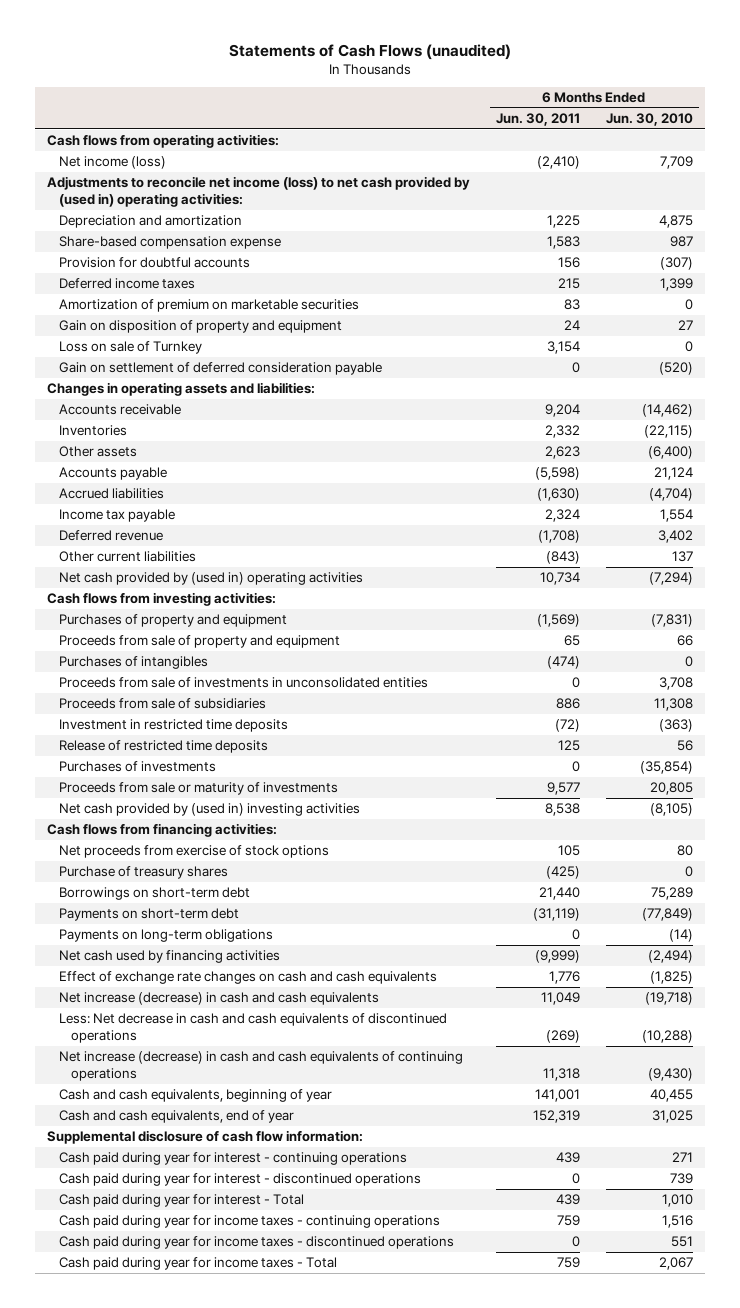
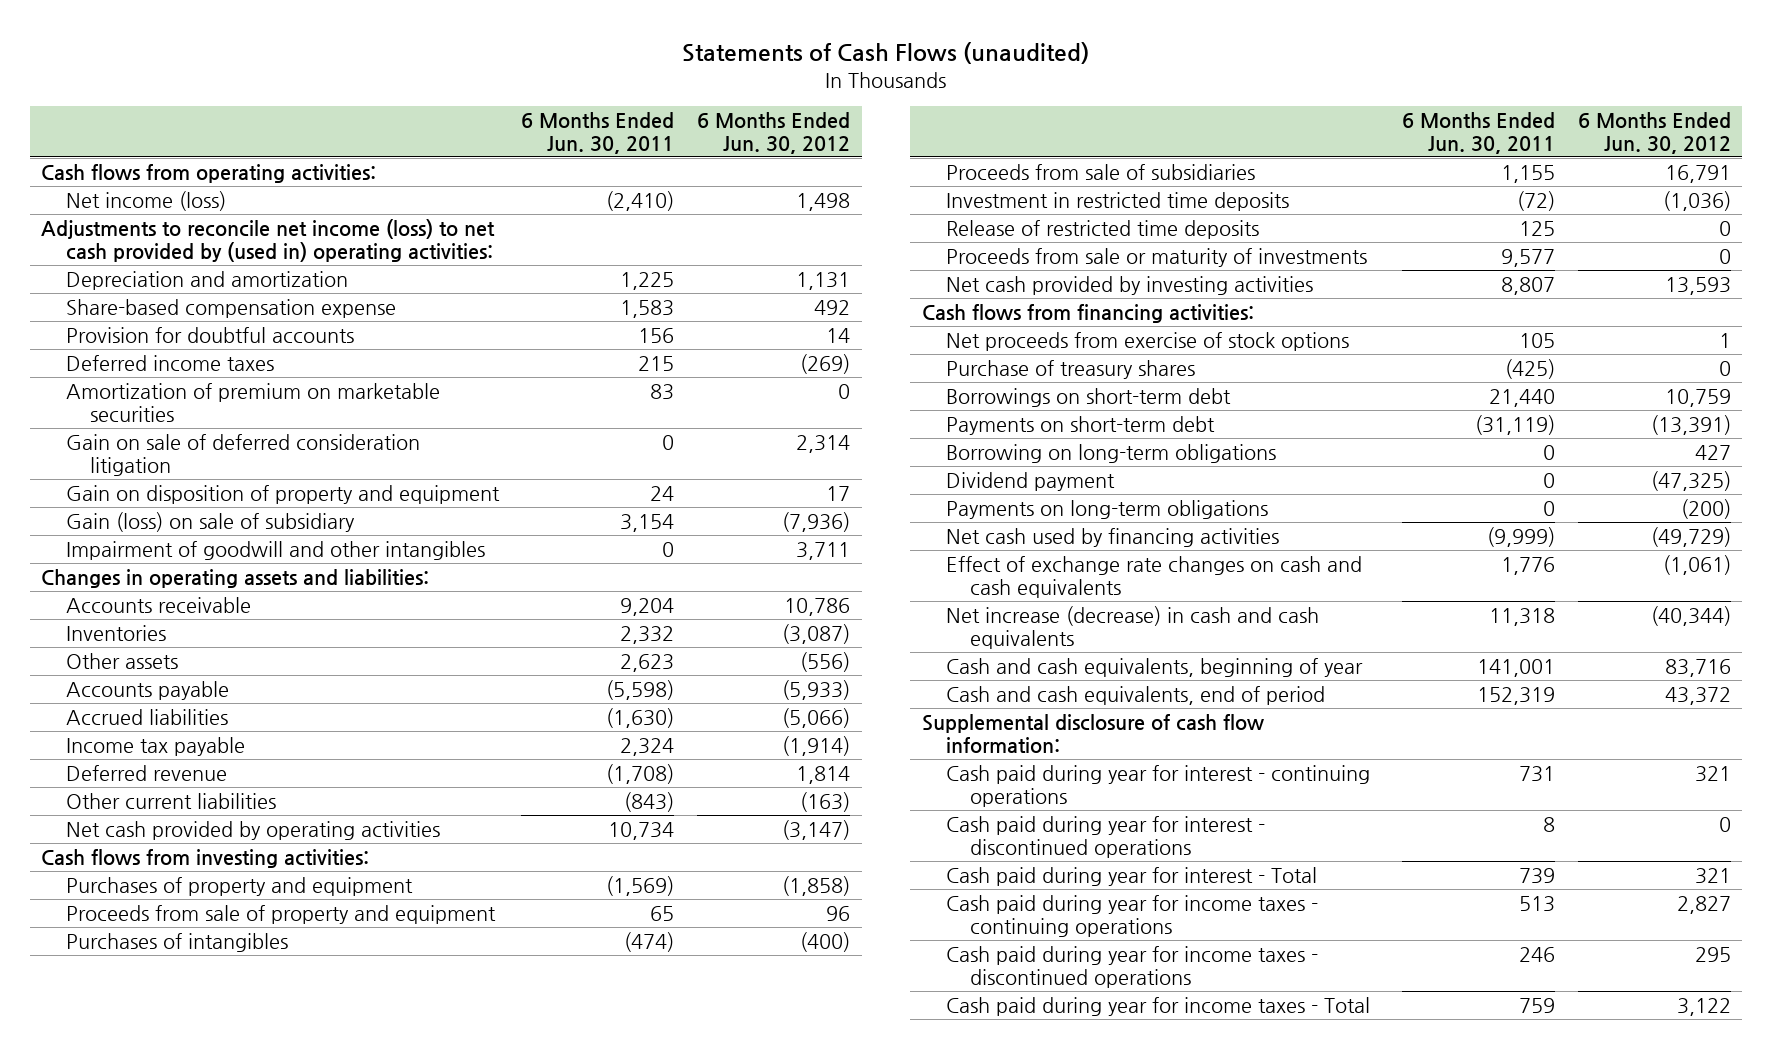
- | 6 Months Ended Jun. 30, 2011 | 6 Months Ended Jun. 30, 2010
+ | 6 Months Ended Jun. 30, 2011 | 6 Months Ended Jun. 30, 2012
+ Gain on sale of deferred consideration litigation | 0 | 2,314
- Loss on sale of Turnkey | 3,154 | 0
- Gain on settlement of deferred consideration payable | 0 | (520)
+ Gain (loss) on sale of subsidiary | 3,154 | (7,936)
+ Impairment of goodwill and other intangibles | 0 | 3,711
- Net cash provided by (used in) operating activities | 10,734 | (7,294)
+ Net cash provided by operating activities | 10,734 | (3,147)
- Proceeds from sale of investments in unconsolidated entities | 0 | 3,708
- Proceeds from sale of subsidiaries | 886 | 11,308
+ Proceeds from sale of subsidiaries | 1,155 | 16,791
- Purchases of investments | 0 | (35,854)
- Net cash provided by (used in) investing activities | 8,538 | (8,105)
+ Net cash provided by investing activities | 8,807 | 13,593
+ Borrowing on long-term obligations | 0 | 427
+ Dividend payment | 0 | (47,325)
- Net increase (decrease) in cash and cash equivalents | 11,049 | (19,718)
- Less: Net decrease in cash and cash equivalents of discontinued operations | (269) | (10,288)
- Net increase (decrease) in cash and cash equivalents of continuing operations | 11,318 | (9,430)
+ Net increase (decrease) in cash and cash equivalents | 11,318 | (40,344)
- Cash and cash equivalents, end of year | 152,319 | 31,025
+ Cash and cash equivalents, end of period | 152,319 | 43,372
- Cash paid during year for interest - continuing operations | 439 | 271
- Cash paid during year for interest - discontinued operations | 0 | 739
- Cash paid during year for interest - Total | 439 | 1,010
- Cash paid during year for income taxes - continuing operations | 759 | 1,516
- Cash paid during year for income taxes - discontinued operations | 0 | 551
+ Cash paid during year for interest - continuing operations | 731 | 321
+ Cash paid during year for interest - discontinued operations | 8 | 0
+ Cash paid during year for interest - Total | 739 | 321
+ Cash paid during year for income taxes - continuing operations | 513 | 2,827
+ Cash paid during year for income taxes - discontinued operations | 246 | 295

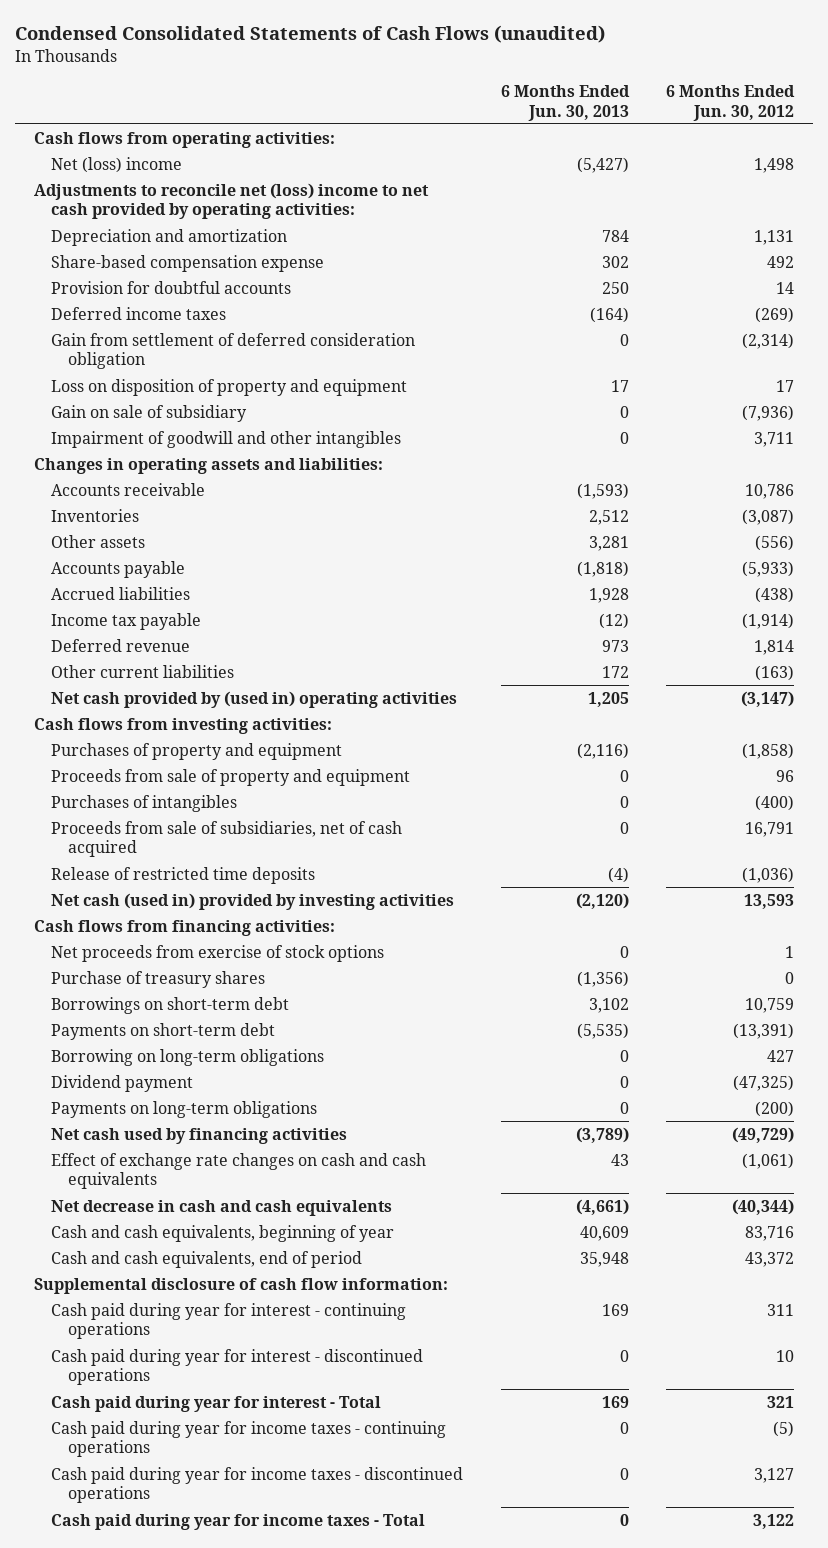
- Statements of Cash Flows (unaudited)
+ Condensed Consolidated Statements of Cash Flows (unaudited)
- | 6 Months Ended Jun. 30, 2011 | 6 Months Ended Jun. 30, 2012
+ | 6 Months Ended Jun. 30, 2013 | 6 Months Ended Jun. 30, 2012
- Net income (loss) | (2,410) | 1,498
- Adjustments to reconcile net income (loss) to net cash provided by (used in) operating activities:
+ Net (loss) income | (5,427) | 1,498
+ Adjustments to reconcile net (loss) income to net cash provided by operating activities:
- Amortization of premium on marketable securities | 83 | 0
- Gain on sale of deferred consideration litigation | 0 | 2,314
- Gain on disposition of property and equipment | 24 | 17
- Gain (loss) on sale of subsidiary | 3,154 | (7,936)
+ Gain from settlement of deferred consideration obligation | 0 | (2,314)
+ Loss on disposition of property and equipment | 17 | 17
+ Gain on sale of subsidiary | 0 | (7,936)
- Accrued liabilities | (1,630) | (5,066)
+ Accrued liabilities | 1,928 | (438)
- Net cash provided by operating activities | 10,734 | (3,147)
+ Net cash provided by (used in) operating activities | 1,205 | (3,147)
- Proceeds from sale of subsidiaries | 1,155 | 16,791
- Investment in restricted time deposits | (72) | (1,036)
- Release of restricted time deposits | 125 | 0
- Proceeds from sale or maturity of investments | 9,577 | 0
- Net cash provided by investing activities | 8,807 | 13,593
+ Proceeds from sale of subsidiaries, net of cash acquired | 0 | 16,791
+ Release of restricted time deposits | (4) | (1,036)
+ Net cash (used in) provided by investing activities | (2,120) | 13,593
- Net increase (decrease) in cash and cash equivalents | 11,318 | (40,344)
+ Net decrease in cash and cash equivalents | (4,661) | (40,344)
- Cash paid during year for interest - continuing operations | 731 | 321
- Cash paid during year for interest - discontinued operations | 8 | 0
+ Cash paid during year for interest - continuing operations | 169 | 311
+ Cash paid during year for interest - discontinued operations | 0 | 10
- Cash paid during year for income taxes - continuing operations | 513 | 2,827
- Cash paid during year for income taxes - discontinued operations | 246 | 295
+ Cash paid during year for income taxes - continuing operations | 0 | (5)
+ Cash paid during year for income taxes - discontinued operations | 0 | 3,127

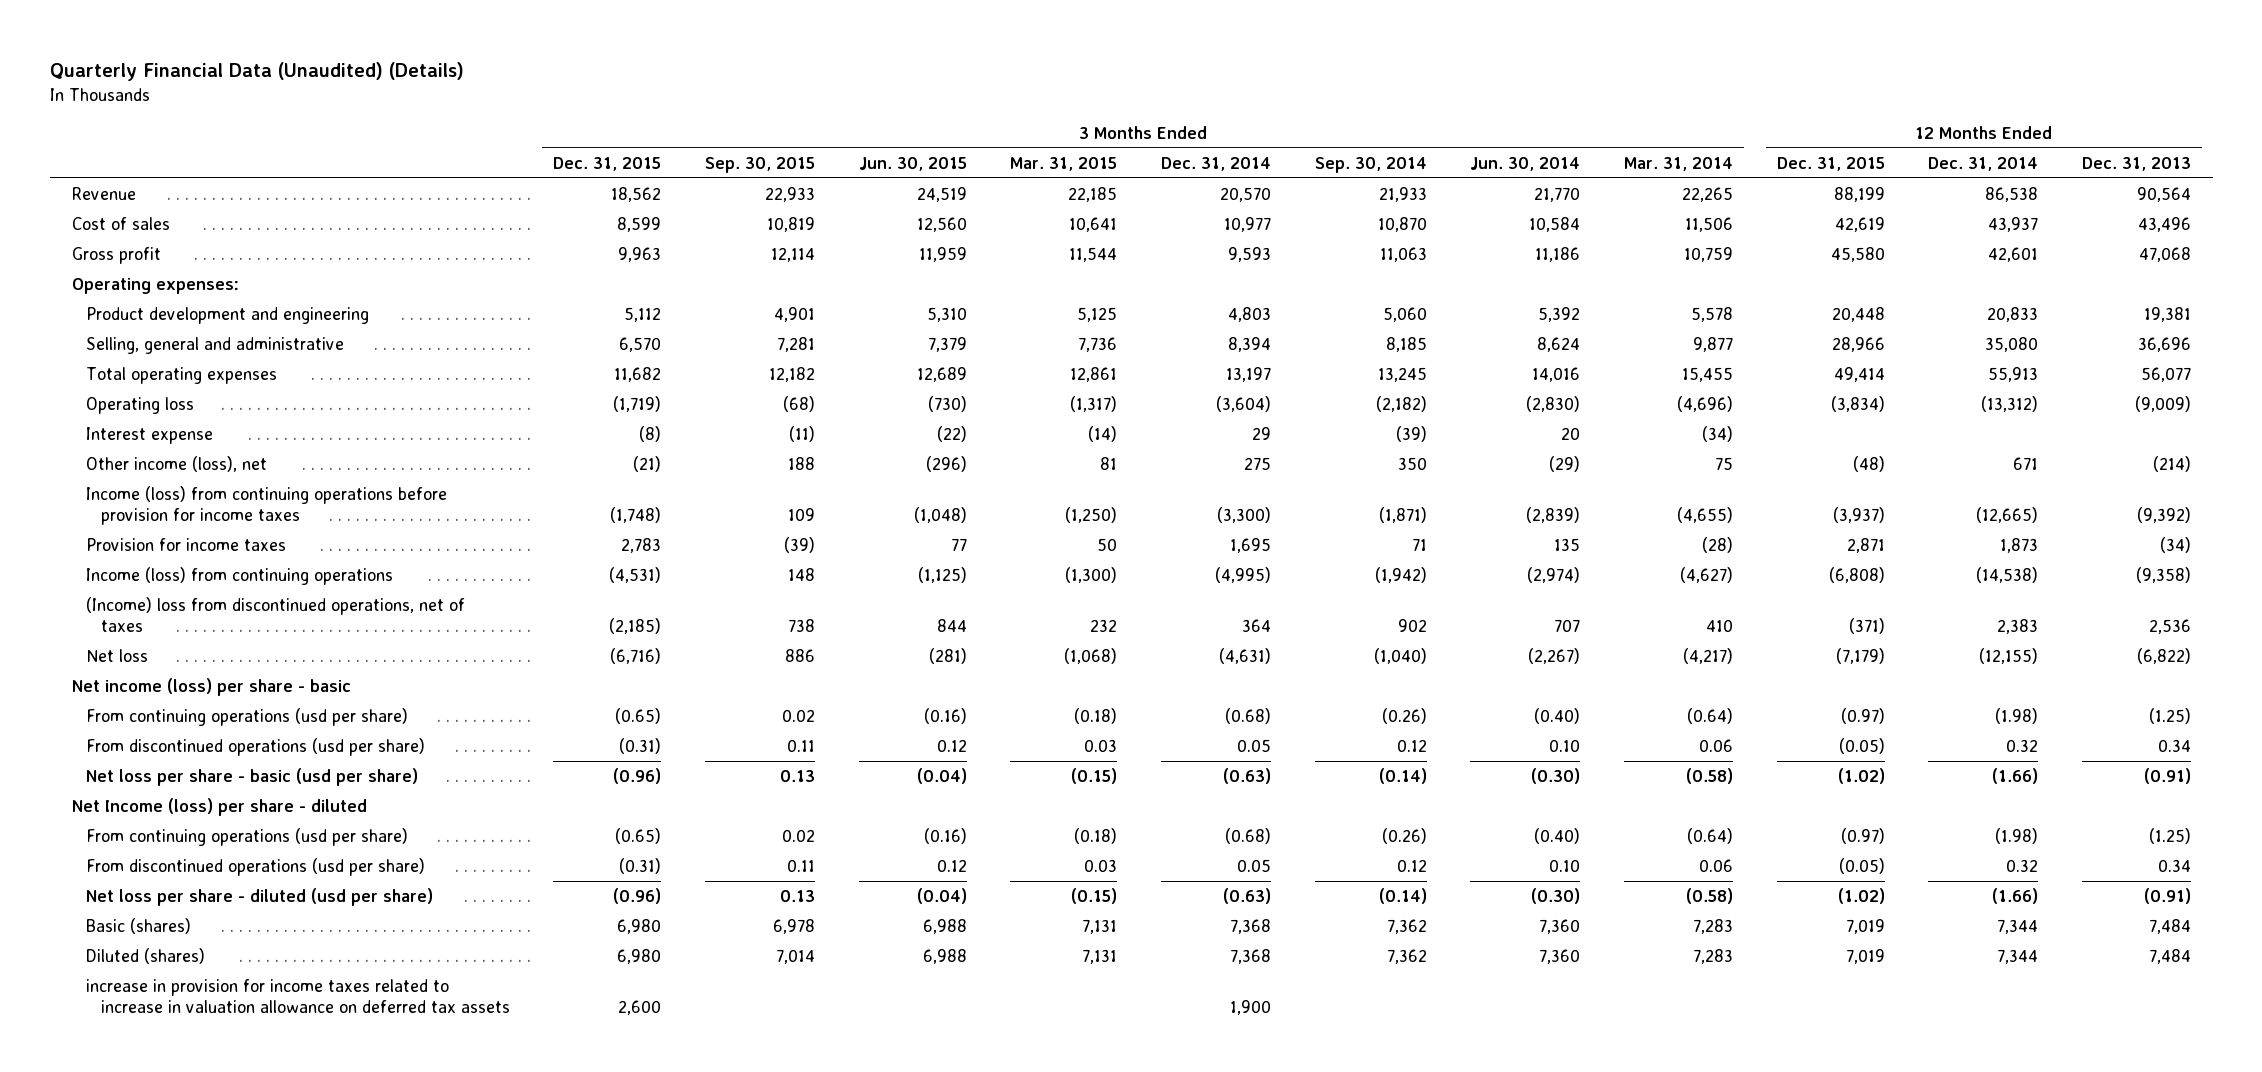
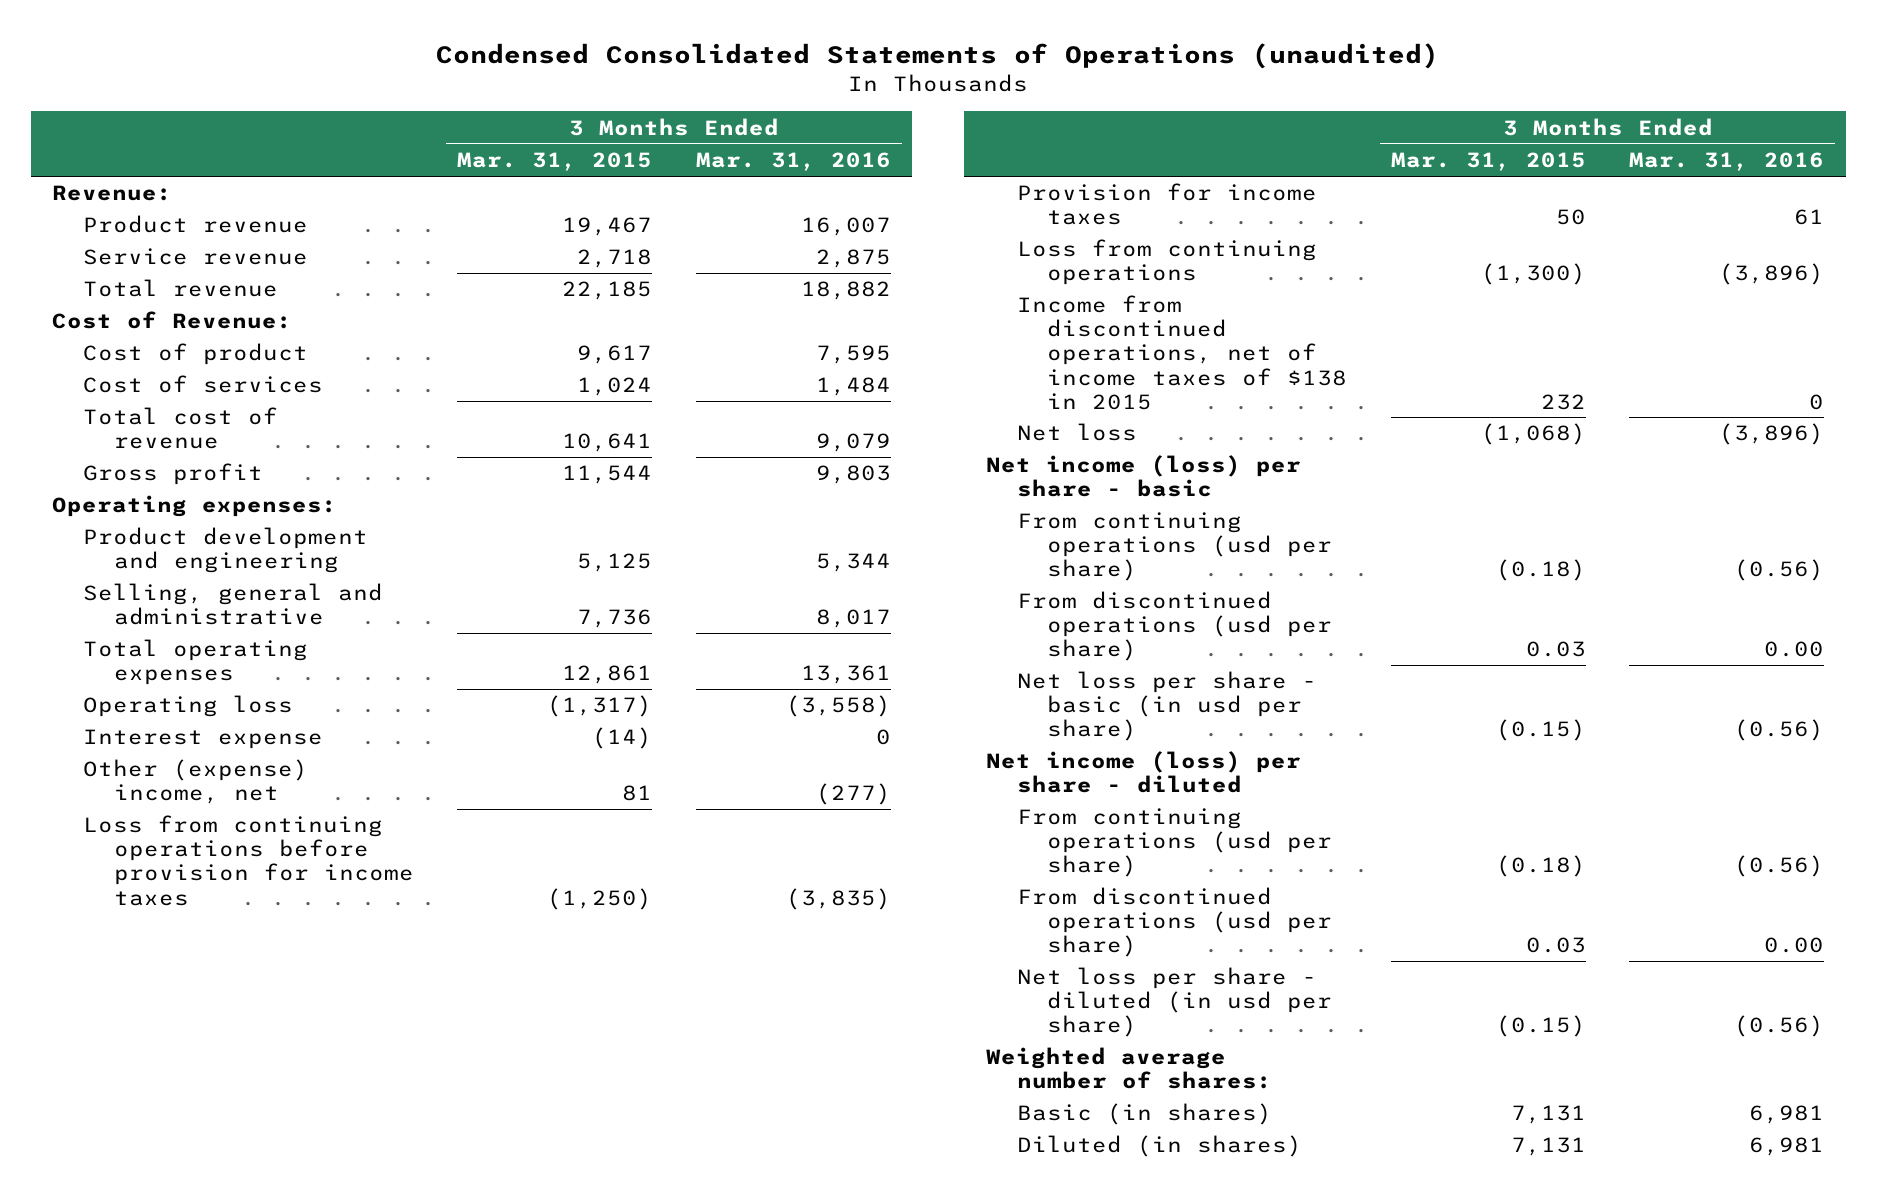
- Quarterly Financial Data (Unaudited) (Details)
+ Condensed Consolidated Statements of Operations (unaudited)
- | 3 Months Ended Dec. 31, 2015 | 3 Months Ended Sep. 30, 2015 | 3 Months Ended Jun. 30, 2015 | 3 Months Ended Mar. 31, 2015 | 3 Months Ended Dec. 31, 2014 | 3 Months Ended Sep. 30, 2014 | 3 Months Ended Jun. 30, 2014 | 3 Months Ended Mar. 31, 2014 | 12 Months Ended Dec. 31, 2015 | 12 Months Ended Dec. 31, 2014 | 12 Months Ended Dec. 31, 2013
+ | 3 Months Ended Mar. 31, 2015 | 3 Months Ended Mar. 31, 2016
- Revenue | 18,562 | 22,933 | 24,519 | 22,185 | 20,570 | 21,933 | 21,770 | 22,265 | 88,199 | 86,538 | 90,564
- Cost of sales | 8,599 | 10,819 | 12,560 | 10,641 | 10,977 | 10,870 | 10,584 | 11,506 | 42,619 | 43,937 | 43,496
+ Revenue:
+ Product revenue | 19,467 | 16,007
+ Service revenue | 2,718 | 2,875
+ Total revenue | 22,185 | 18,882
+ Cost of Revenue:
+ Cost of product | 9,617 | 7,595
+ Cost of services | 1,024 | 1,484
+ Total cost of revenue | 10,641 | 9,079
- Other income (loss), net | (21) | 188 | (296) | 81 | 275 | 350 | (29) | 75 | (48) | 671 | (214)
- Income (loss) from continuing operations before provision for income taxes | (1,748) | 109 | (1,048) | (1,250) | (3,300) | (1,871) | (2,839) | (4,655) | (3,937) | (12,665) | (9,392)
+ Other (expense) income, net | 81 | (277)
+ Loss from continuing operations before provision for income taxes | (1,250) | (3,835)
- Income (loss) from continuing operations | (4,531) | 148 | (1,125) | (1,300) | (4,995) | (1,942) | (2,974) | (4,627) | (6,808) | (14,538) | (9,358)
- (Income) loss from discontinued operations, net of taxes | (2,185) | 738 | 844 | 232 | 364 | 902 | 707 | 410 | (371) | 2,383 | 2,536
+ Loss from continuing operations | (1,300) | (3,896)
+ Income from discontinued operations, net of income taxes of $138 in 2015 | 232 | 0
- Net loss per share - basic (usd per share) | (0.96) | 0.13 | (0.04) | (0.15) | (0.63) | (0.14) | (0.30) | (0.58) | (1.02) | (1.66) | (0.91)
- Net Income (loss) per share - diluted
+ Net loss per share - basic (in usd per share) | (0.15) | (0.56)
+ Net income (loss) per share - diluted
- Net loss per share - diluted (usd per share) | (0.96) | 0.13 | (0.04) | (0.15) | (0.63) | (0.14) | (0.30) | (0.58) | (1.02) | (1.66) | (0.91)
- Basic (shares) | 6,980 | 6,978 | 6,988 | 7,131 | 7,368 | 7,362 | 7,360 | 7,283 | 7,019 | 7,344 | 7,484
- Diluted (shares) | 6,980 | 7,014 | 6,988 | 7,131 | 7,368 | 7,362 | 7,360 | 7,283 | 7,019 | 7,344 | 7,484
- increase in provision for income taxes related to increase in valuation allowance on deferred tax assets | 2,600 | | | | 1,900 | | | | | |
+ Net loss per share - diluted (in usd per share) | (0.15) | (0.56)
+ Weighted average number of shares:
+ Basic (in shares) | 7,131 | 6,981
+ Diluted (in shares) | 7,131 | 6,981

